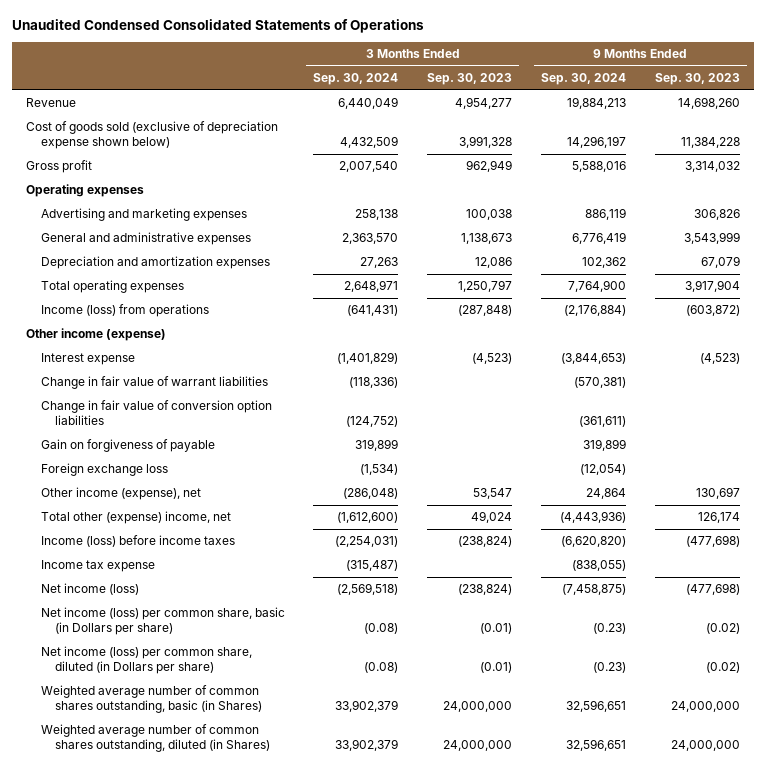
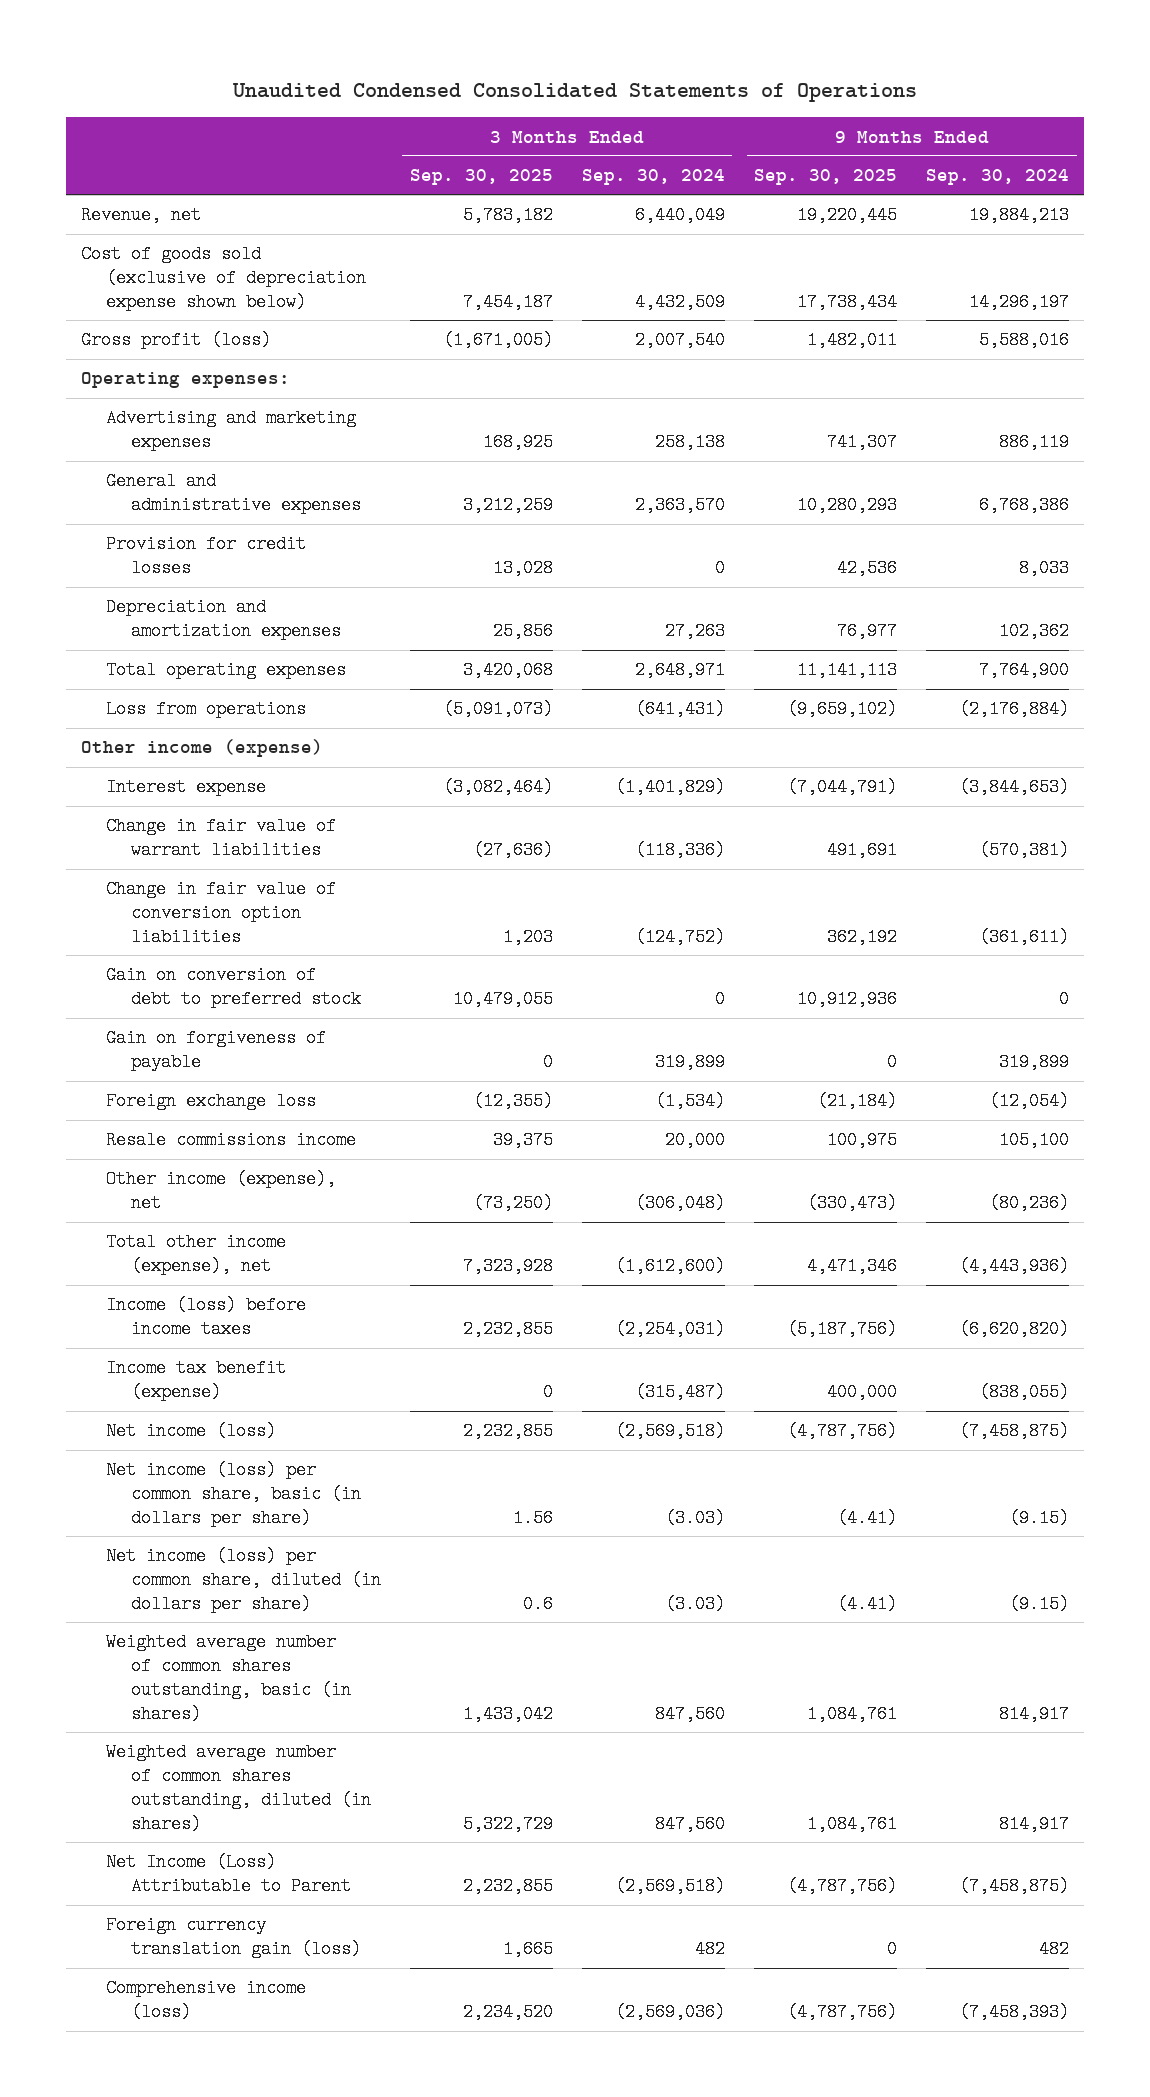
- | 3 Months Ended Sep. 30, 2024 | 3 Months Ended Sep. 30, 2023 | 9 Months Ended Sep. 30, 2024 | 9 Months Ended Sep. 30, 2023
+ | 3 Months Ended Sep. 30, 2025 | 3 Months Ended Sep. 30, 2024 | 9 Months Ended Sep. 30, 2025 | 9 Months Ended Sep. 30, 2024
- Revenue | 6,440,049 | 4,954,277 | 19,884,213 | 14,698,260
+ Revenue, net | 5,783,182 | 6,440,049 | 19,220,445 | 19,884,213
- Gross profit | 2,007,540 | 962,949 | 5,588,016 | 3,314,032
- Operating expenses
+ Gross profit (loss) | (1,671,005) | 2,007,540 | 1,482,011 | 5,588,016
+ Operating expenses:
- General and administrative expenses | 2,363,570 | 1,138,673 | 6,776,419 | 3,543,999
+ General and administrative expenses | 3,212,259 | 2,363,570 | 10,280,293 | 6,768,386
+ Provision for credit losses | 13,028 | 0 | 42,536 | 8,033
- Income (loss) from operations | (641,431) | (287,848) | (2,176,884) | (603,872)
+ Loss from operations | (5,091,073) | (641,431) | (9,659,102) | (2,176,884)
+ Gain on conversion of debt to preferred stock | 10,479,055 | 0 | 10,912,936 | 0
- Other income (expense), net | (286,048) | 53,547 | 24,864 | 130,697
- Total other (expense) income, net | (1,612,600) | 49,024 | (4,443,936) | 126,174
+ Resale commissions income | 39,375 | 20,000 | 100,975 | 105,100
+ Other income (expense), net | (73,250) | (306,048) | (330,473) | (80,236)
+ Total other income (expense), net | 7,323,928 | (1,612,600) | 4,471,346 | (4,443,936)
- Income tax expense | (315,487) | | (838,055) |
+ Income tax benefit (expense) | 0 | (315,487) | 400,000 | (838,055)
- Net income (loss) per common share, basic (in Dollars per share) | (0.08) | (0.01) | (0.23) | (0.02)
- Net income (loss) per common share, diluted (in Dollars per share) | (0.08) | (0.01) | (0.23) | (0.02)
- Weighted average number of common shares outstanding, basic (in Shares) | 33,902,379 | 24,000,000 | 32,596,651 | 24,000,000
- Weighted average number of common shares outstanding, diluted (in Shares) | 33,902,379 | 24,000,000 | 32,596,651 | 24,000,000
+ Net income (loss) per common share, basic (in dollars per share) | 1.56 | (3.03) | (4.41) | (9.15)
+ Net income (loss) per common share, diluted (in dollars per share) | 0.6 | (3.03) | (4.41) | (9.15)
+ Weighted average number of common shares outstanding, basic (in shares) | 1,433,042 | 847,560 | 1,084,761 | 814,917
+ Weighted average number of common shares outstanding, diluted (in shares) | 5,322,729 | 847,560 | 1,084,761 | 814,917
+ Net Income (Loss) Attributable to Parent | 2,232,855 | (2,569,518) | (4,787,756) | (7,458,875)
+ Foreign currency translation gain (loss) | 1,665 | 482 | 0 | 482
+ Comprehensive income (loss) | 2,234,520 | (2,569,036) | (4,787,756) | (7,458,393)

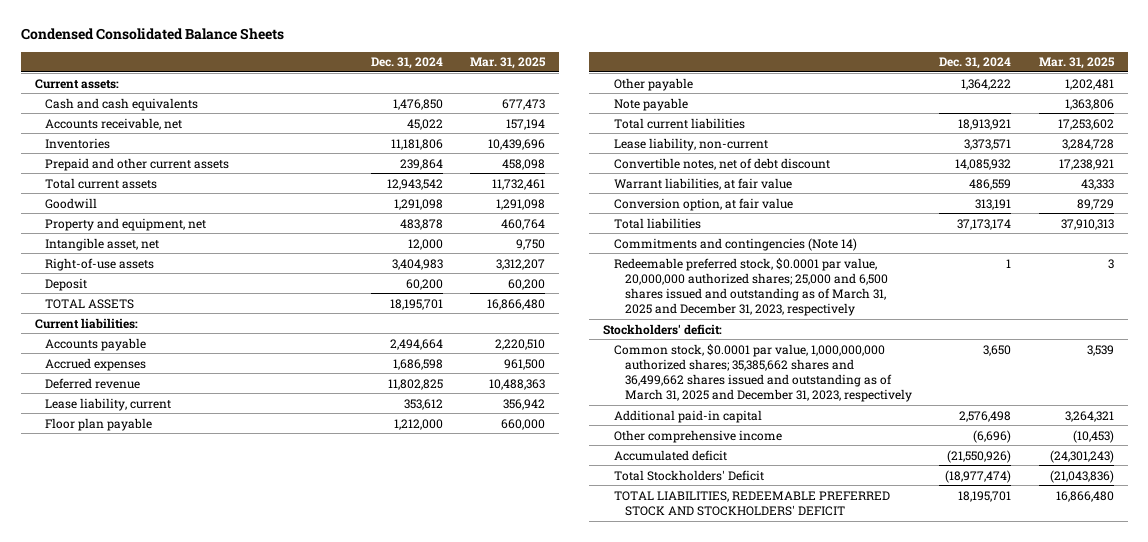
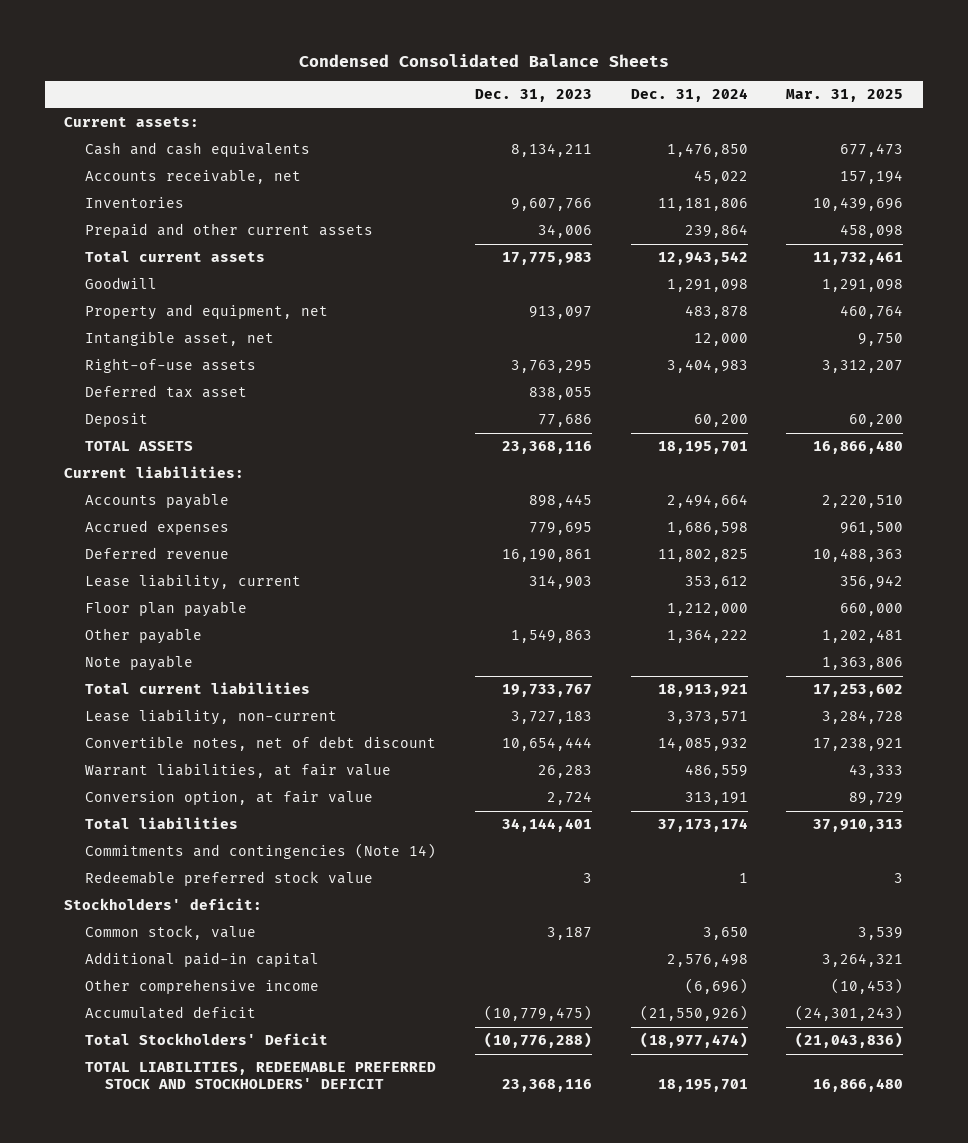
- | Dec. 31, 2024 | Mar. 31, 2025
+ | Dec. 31, 2023 | Dec. 31, 2024 | Mar. 31, 2025
+ Deferred tax asset | 838,055 | |
- Redeemable preferred stock, $0.0001 par value, 20,000,000 authorized shares; 25,000 and 6,500 shares issued and outstanding as of March 31, 2025 and December 31, 2023, respectively | 1 | 3
+ Redeemable preferred stock value | 3 | 1 | 3
- Common stock, $0.0001 par value, 1,000,000,000 authorized shares; 35,385,662 shares and 36,499,662 shares issued and outstanding as of March 31, 2025 and December 31, 2023, respectively | 3,650 | 3,539
+ Common stock, value | 3,187 | 3,650 | 3,539

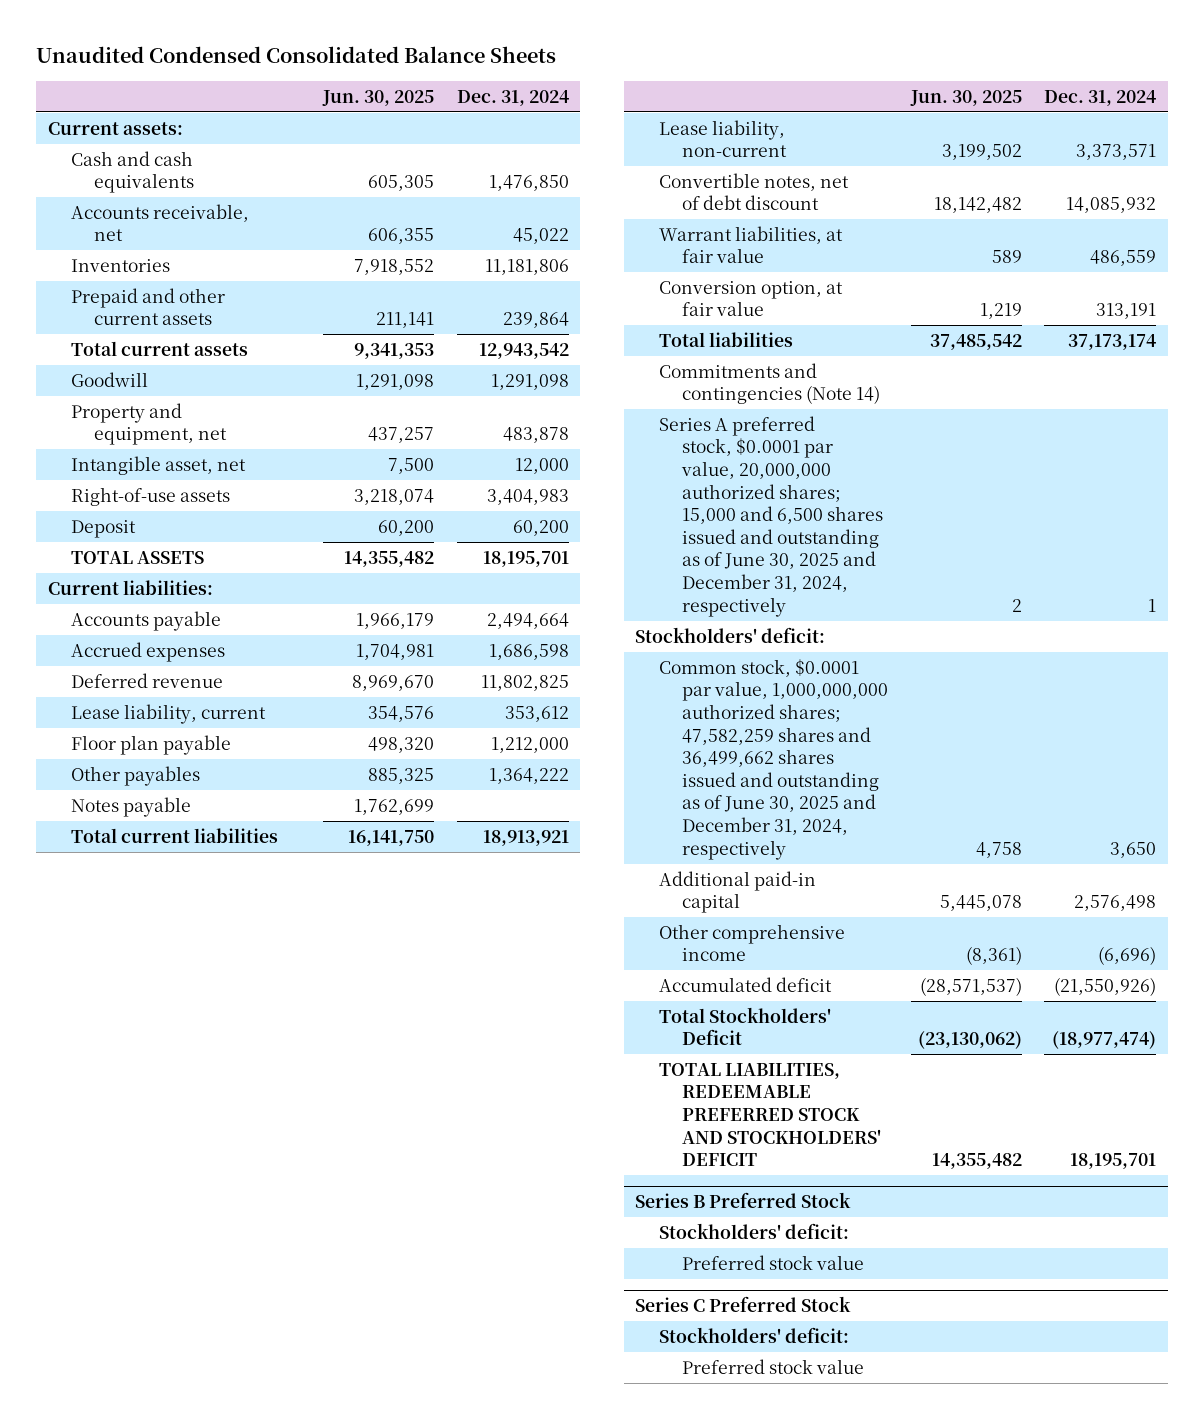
- Condensed Consolidated Balance Sheets
+ Unaudited Condensed Consolidated Balance Sheets
- | Dec. 31, 2023 | Dec. 31, 2024 | Mar. 31, 2025
+ | Jun. 30, 2025 | Dec. 31, 2024
- Deferred tax asset | 838,055 | |
- Other payable | 1,549,863 | 1,364,222 | 1,202,481
- Note payable | | | 1,363,806
+ Other payables | 885,325 | 1,364,222
+ Notes payable | 1,762,699 |
- Redeemable preferred stock value | 3 | 1 | 3
+ Series A preferred stock, $0.0001 par value, 20,000,000 authorized shares; 15,000 and 6,500 shares issued and outstanding as of June 30, 2025 and December 31, 2024, respectively | 2 | 1
- Common stock, value | 3,187 | 3,650 | 3,539
+ Common stock, $0.0001 par value, 1,000,000,000 authorized shares; 47,582,259 shares and 36,499,662 shares issued and outstanding as of June 30, 2025 and December 31, 2024, respectively | 4,758 | 3,650
+ Series B Preferred Stock
+ Stockholders' deficit:
+ Preferred stock value
+ Series C Preferred Stock
+ Stockholders' deficit:
+ Preferred stock value

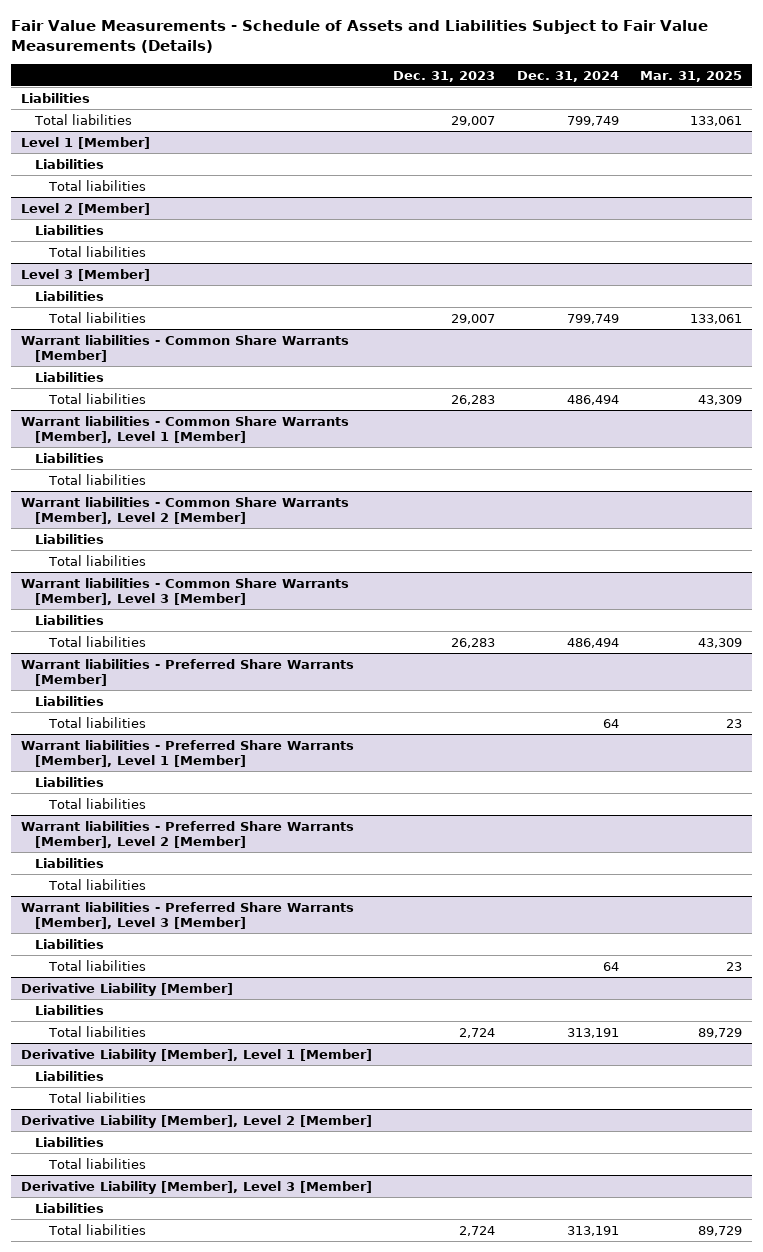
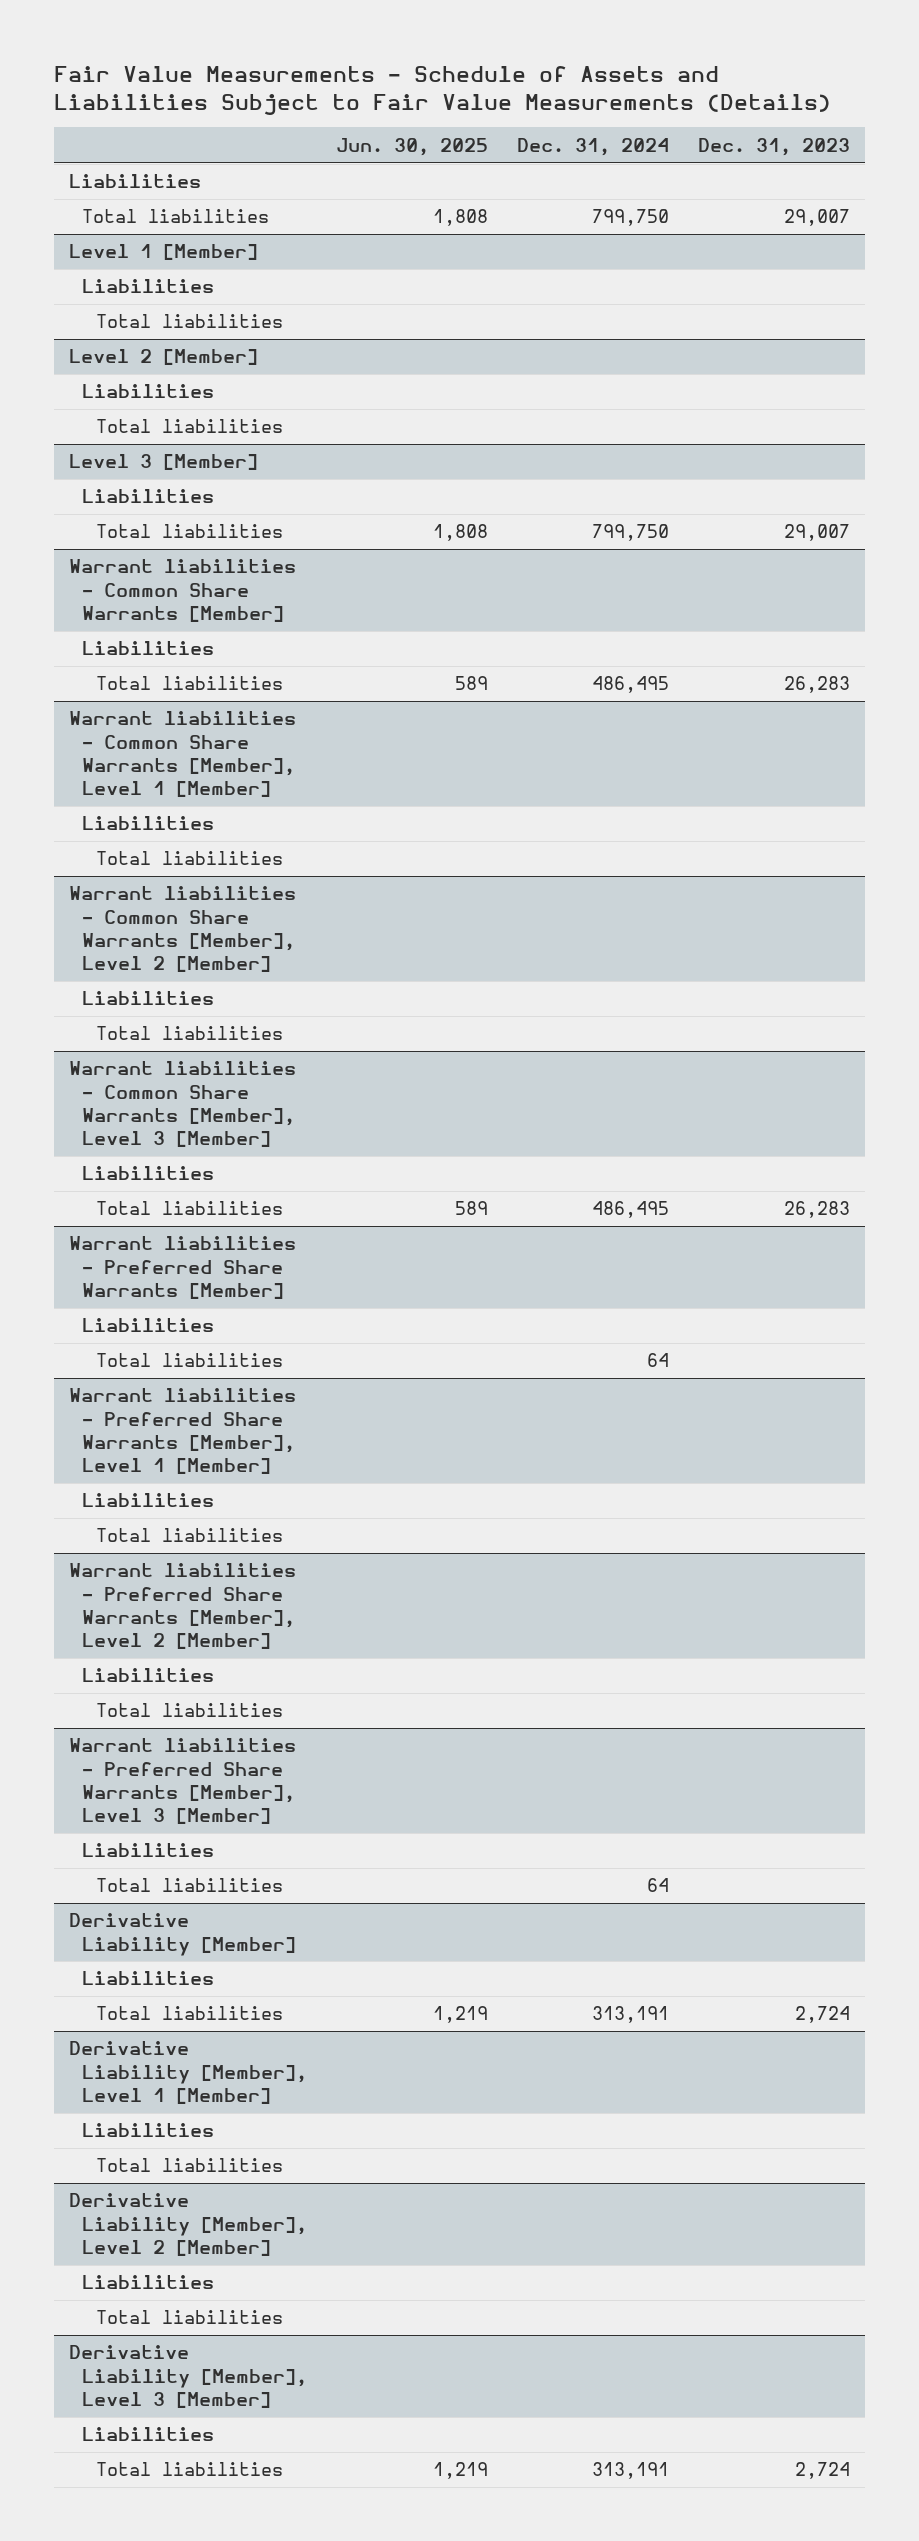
- | Dec. 31, 2023 | Dec. 31, 2024 | Mar. 31, 2025
+ | Jun. 30, 2025 | Dec. 31, 2024 | Dec. 31, 2023
- Total liabilities | 29,007 | 799,749 | 133,061
+ Total liabilities | 1,808 | 799,750 | 29,007
@ Level 3 [Member]
- Total liabilities | 29,007 | 799,749 | 133,061
+ Total liabilities | 1,808 | 799,750 | 29,007
@ Warrant liabilities - Common Share Warrants [Member]
- Total liabilities | 26,283 | 486,494 | 43,309
+ Total liabilities | 589 | 486,495 | 26,283
@ Warrant liabilities - Common Share Warrants [Member], Level 3 [Member]
- Total liabilities | 26,283 | 486,494 | 43,309
+ Total liabilities | 589 | 486,495 | 26,283

